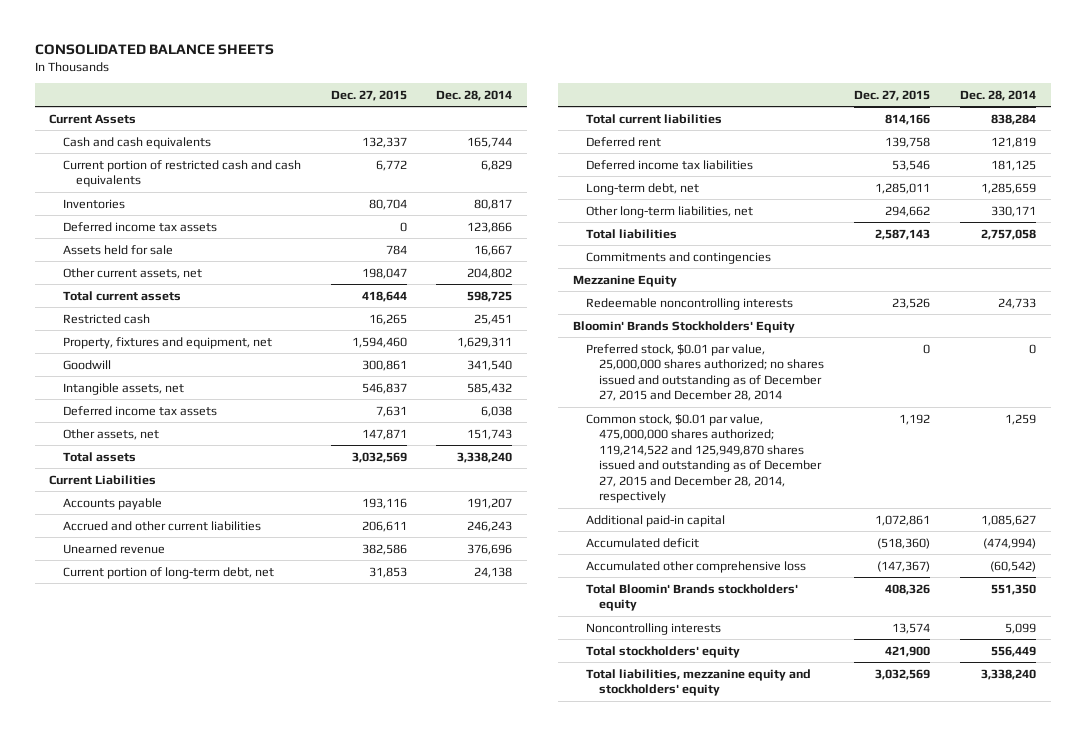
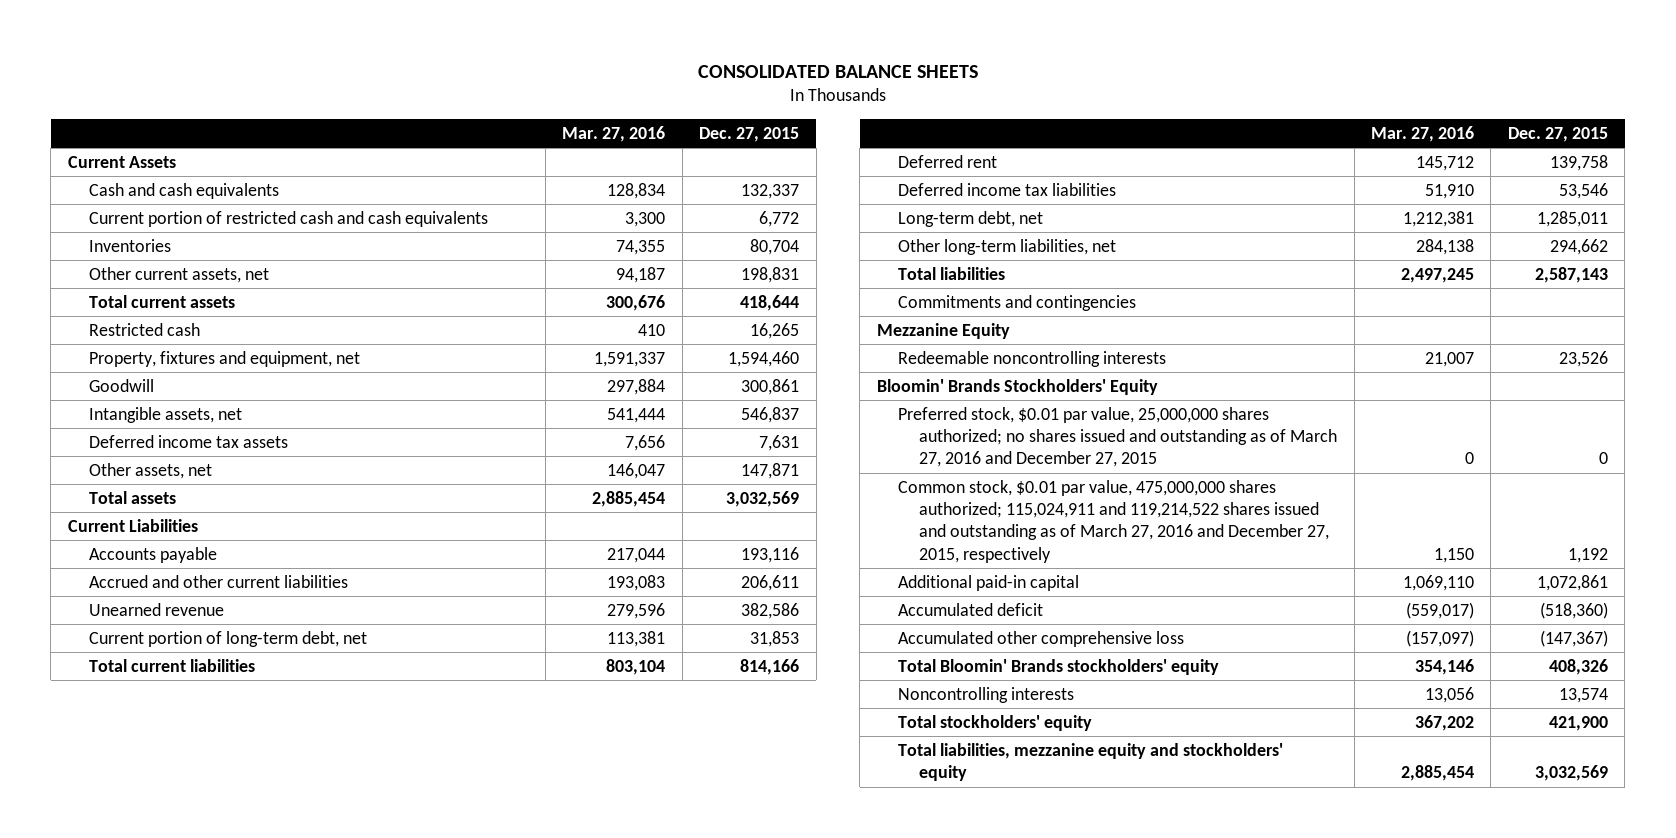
- | Dec. 27, 2015 | Dec. 28, 2014
+ | Mar. 27, 2016 | Dec. 27, 2015
- Deferred income tax assets | 0 | 123,866
- Assets held for sale | 784 | 16,667
- Other current assets, net | 198,047 | 204,802
+ Other current assets, net | 94,187 | 198,831
- Preferred stock, $0.01 par value, 25,000,000 shares authorized; no shares issued and outstanding as of December 27, 2015 and December 28, 2014 | 0 | 0
- Common stock, $0.01 par value, 475,000,000 shares authorized; 119,214,522 and 125,949,870 shares issued and outstanding as of December 27, 2015 and December 28, 2014, respectively | 1,192 | 1,259
+ Preferred stock, $0.01 par value, 25,000,000 shares authorized; no shares issued and outstanding as of March 27, 2016 and December 27, 2015 | 0 | 0
+ Common stock, $0.01 par value, 475,000,000 shares authorized; 115,024,911 and 119,214,522 shares issued and outstanding as of March 27, 2016 and December 27, 2015, respectively | 1,150 | 1,192

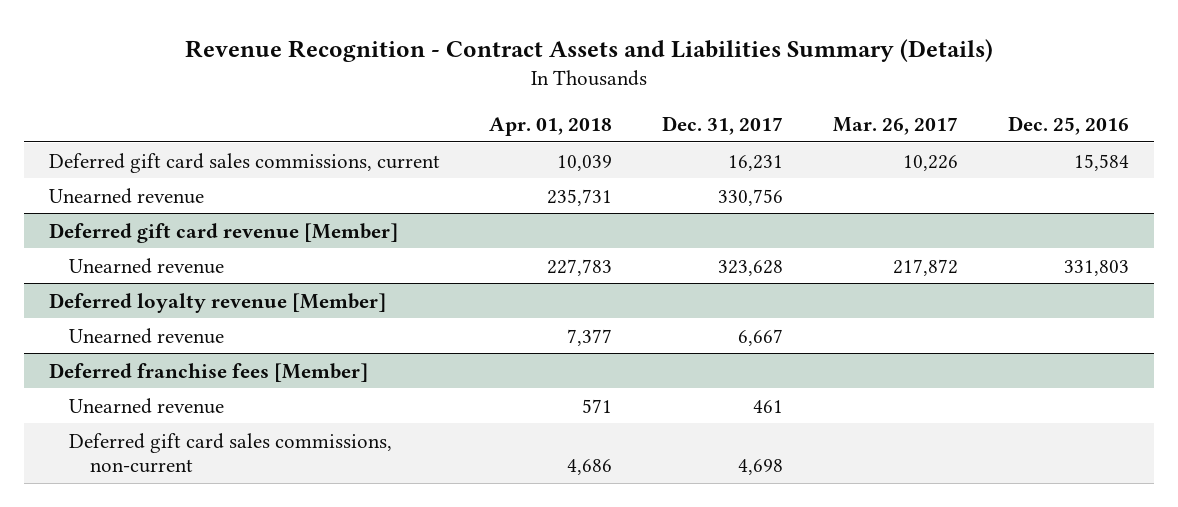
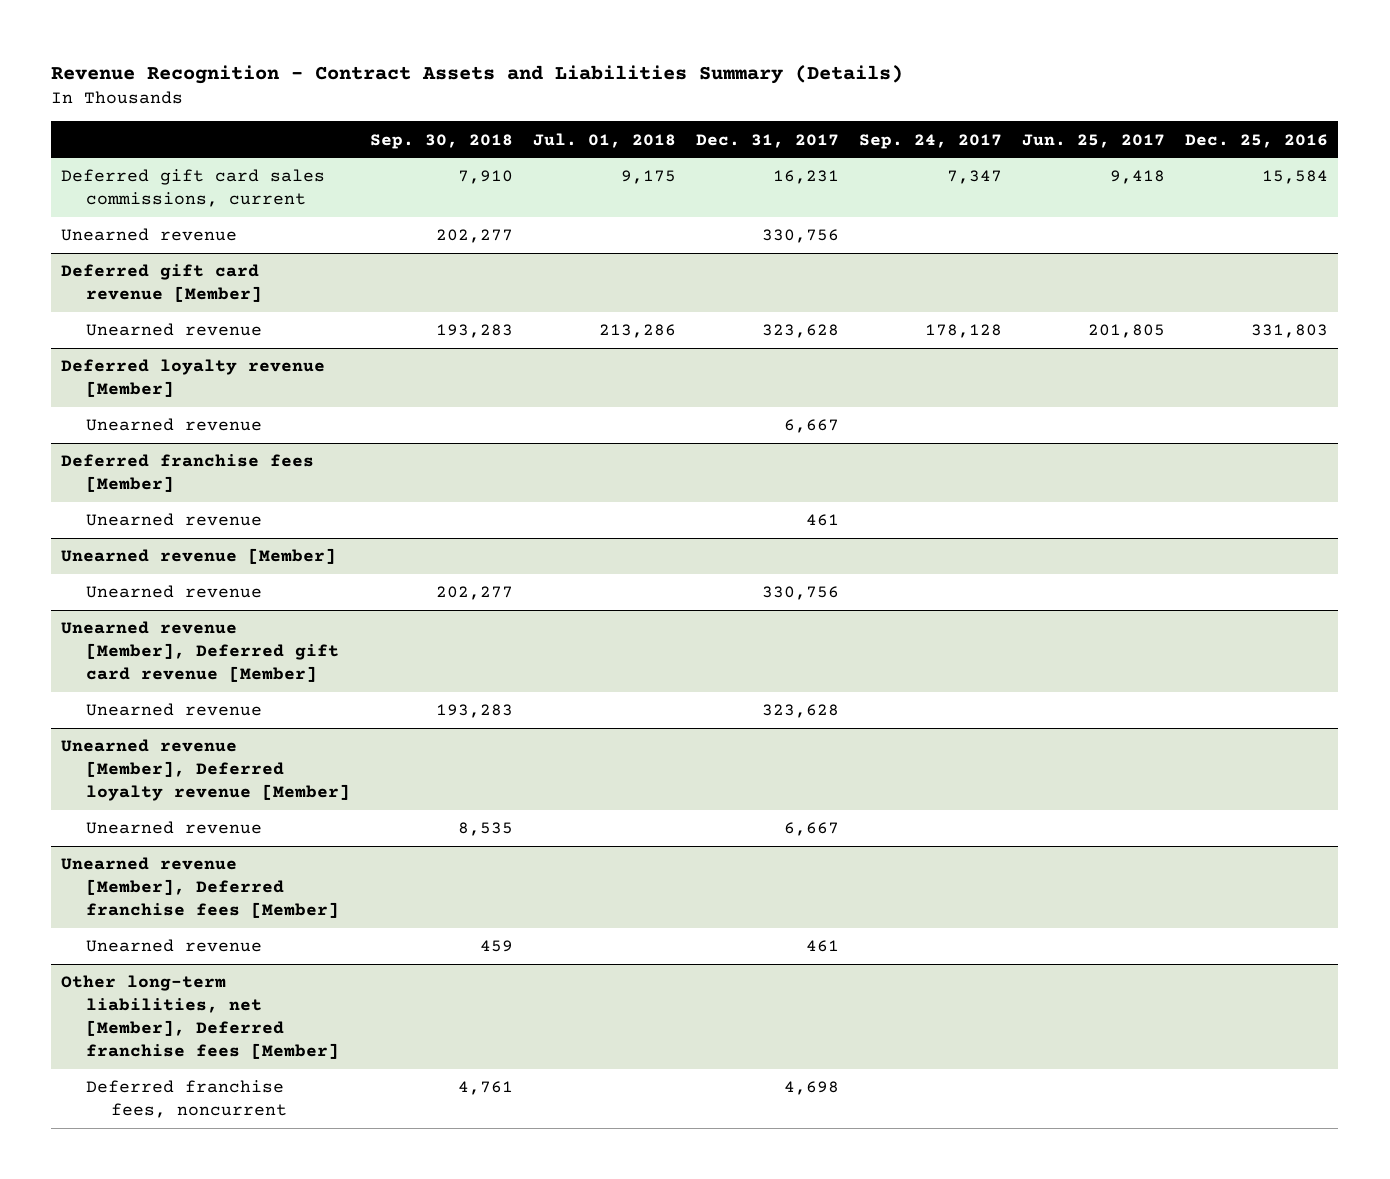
- | Apr. 01, 2018 | Dec. 31, 2017 | Mar. 26, 2017 | Dec. 25, 2016
+ | Sep. 30, 2018 | Jul. 01, 2018 | Dec. 31, 2017 | Sep. 24, 2017 | Jun. 25, 2017 | Dec. 25, 2016
@ Deferred franchise fees [Member]
- Deferred gift card sales commissions, non-current | 4,686 | 4,698 | |
+ Unearned revenue [Member]
+ Unearned revenue | 202,277 | | 330,756 | | |
+ Unearned revenue [Member], Deferred gift card revenue [Member]
+ Unearned revenue | 193,283 | | 323,628 | | |
+ Unearned revenue [Member], Deferred loyalty revenue [Member]
+ Unearned revenue | 8,535 | | 6,667 | | |
+ Unearned revenue [Member], Deferred franchise fees [Member]
+ Unearned revenue | 459 | | 461 | | |
+ Other long-term liabilities, net [Member], Deferred franchise fees [Member]
+ Deferred franchise fees, noncurrent | 4,761 | | 4,698 | | |

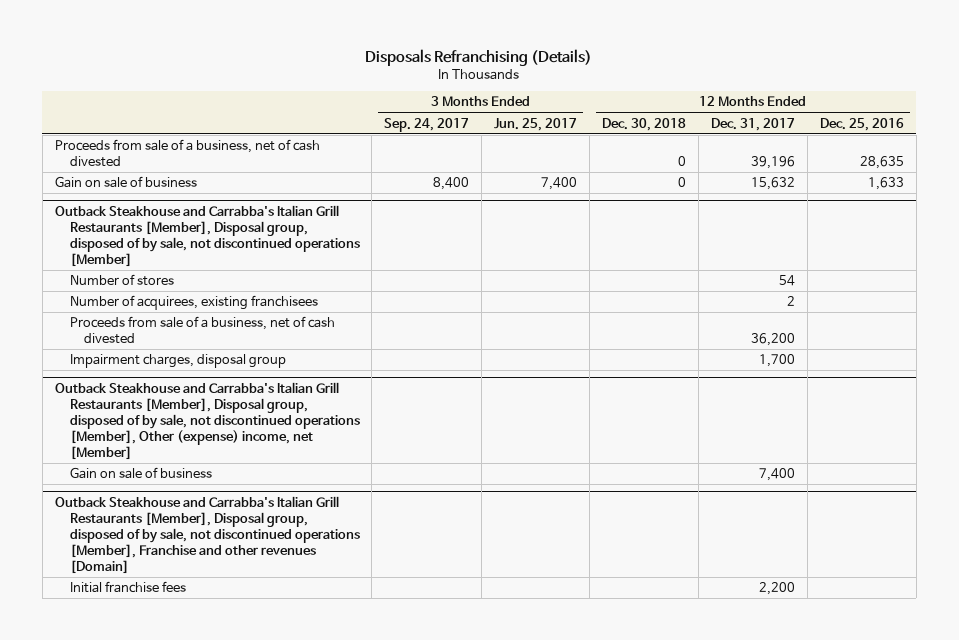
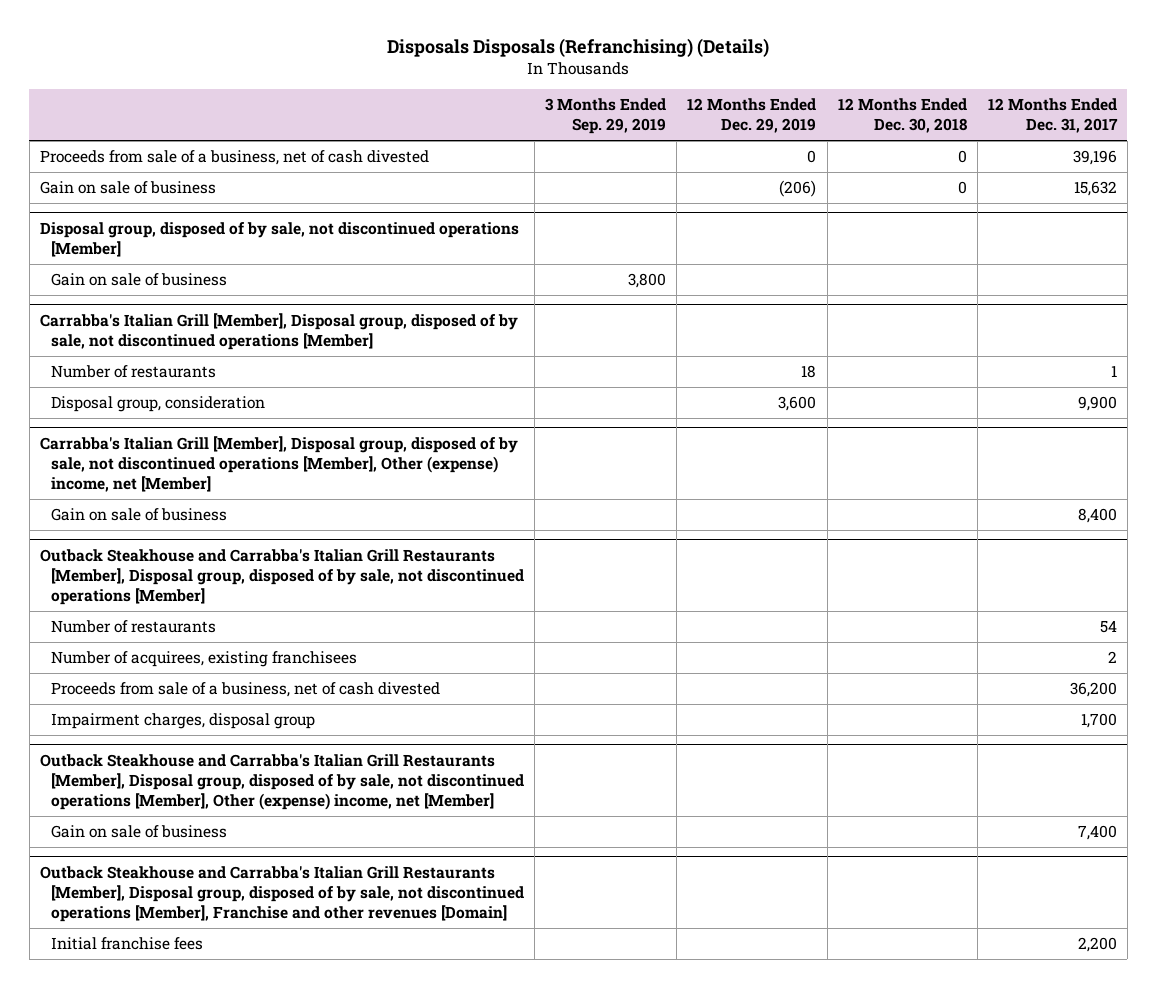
- Disposals Refranchising (Details)
+ Disposals Disposals (Refranchising) (Details)
- | 3 Months Ended Sep. 24, 2017 | 3 Months Ended Jun. 25, 2017 | 12 Months Ended Dec. 30, 2018 | 12 Months Ended Dec. 31, 2017 | 12 Months Ended Dec. 25, 2016
+ | 3 Months Ended Sep. 29, 2019 | 12 Months Ended Dec. 29, 2019 | 12 Months Ended Dec. 30, 2018 | 12 Months Ended Dec. 31, 2017
+ Disposal group, disposed of by sale, not discontinued operations [Member]
+ Gain on sale of business | 3,800 | | |
+ Carrabba's Italian Grill [Member], Disposal group, disposed of by sale, not discontinued operations [Member]
+ Number of restaurants | | 18 | | 1
+ Disposal group, consideration | | 3,600 | | 9,900
+ Carrabba's Italian Grill [Member], Disposal group, disposed of by sale, not discontinued operations [Member], Other (expense) income, net [Member]
+ Gain on sale of business | | | | 8,400
@ Outback Steakhouse and Carrabba's Italian Grill Restaurants [Member], Disposal group, disposed of by sale, not discontinued operations [Member]
- Number of stores | | | | 54 |
+ Number of restaurants | | | | 54

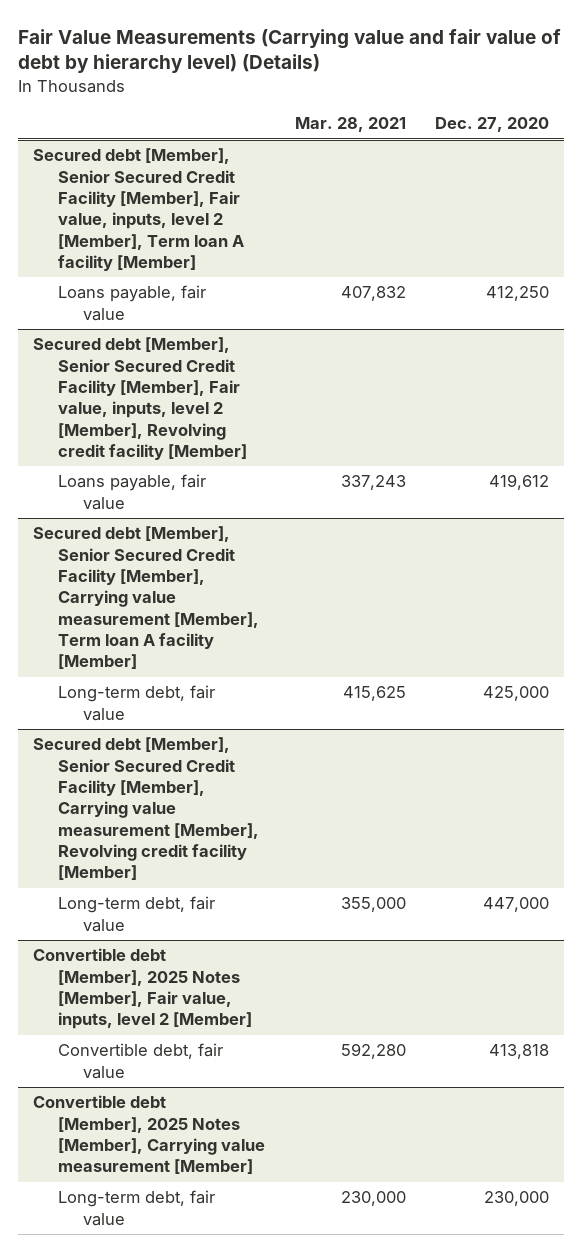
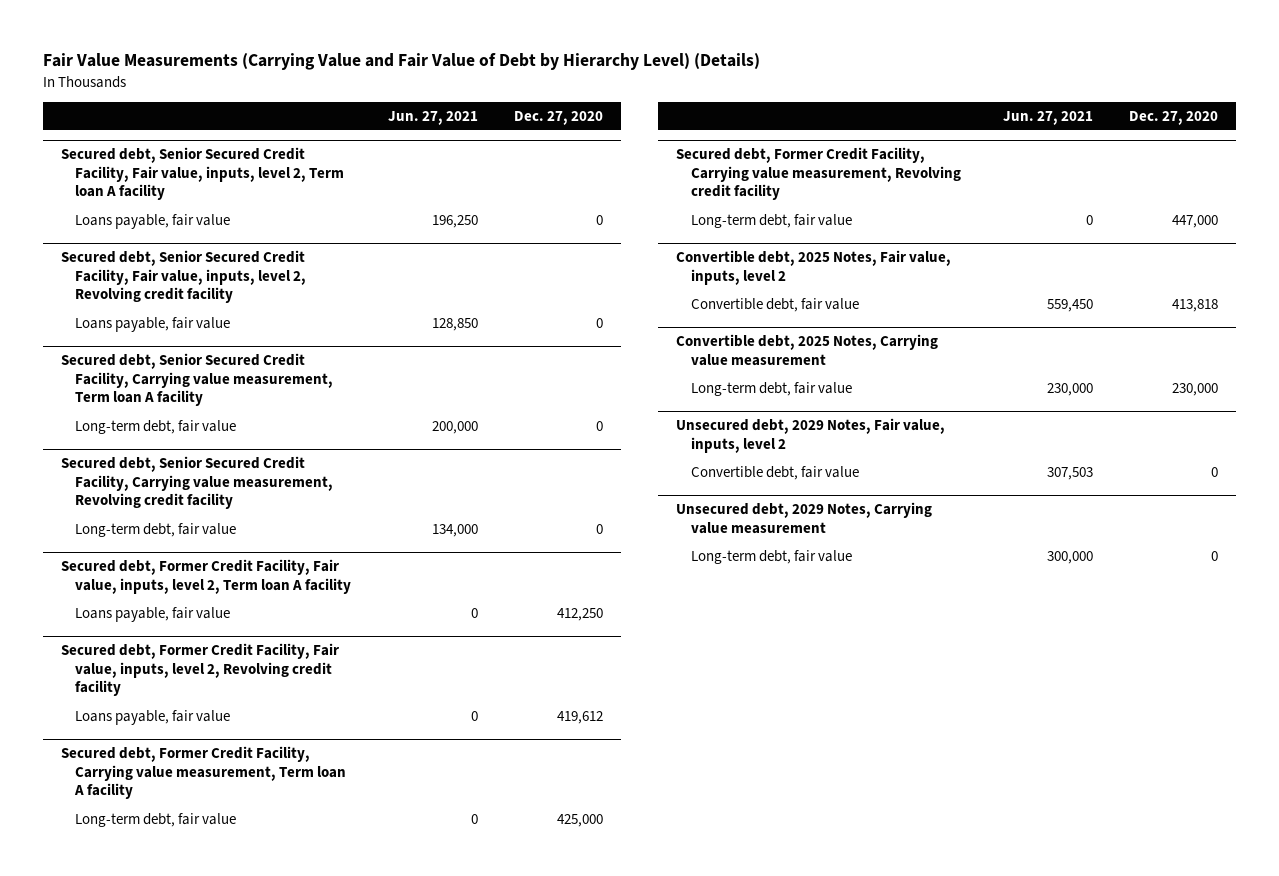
- Fair Value Measurements (Carrying value and fair value of debt by hierarchy level) (Details)
+ Fair Value Measurements (Carrying Value and Fair Value of Debt by Hierarchy Level) (Details)
- | Mar. 28, 2021 | Dec. 27, 2020
+ | Jun. 27, 2021 | Dec. 27, 2020
- Secured debt [Member], Senior Secured Credit Facility [Member], Fair value, inputs, level 2 [Member], Term loan A facility [Member]
+ Secured debt, Senior Secured Credit Facility, Fair value, inputs, level 2, Term loan A facility
+ Loans payable, fair value | 196,250 | 0
+ Secured debt, Senior Secured Credit Facility, Fair value, inputs, level 2, Revolving credit facility
+ Loans payable, fair value | 128,850 | 0
+ Secured debt, Senior Secured Credit Facility, Carrying value measurement, Term loan A facility
+ Long-term debt, fair value | 200,000 | 0
+ Secured debt, Senior Secured Credit Facility, Carrying value measurement, Revolving credit facility
+ Long-term debt, fair value | 134,000 | 0
+ Secured debt, Former Credit Facility, Fair value, inputs, level 2, Term loan A facility
- Secured debt [Member], Senior Secured Credit Facility [Member], Fair value, inputs, level 2 [Member], Revolving credit facility [Member]
+ Secured debt, Former Credit Facility, Fair value, inputs, level 2, Revolving credit facility
- Secured debt [Member], Senior Secured Credit Facility [Member], Carrying value measurement [Member], Term loan A facility [Member]
+ Secured debt, Former Credit Facility, Carrying value measurement, Term loan A facility
- Secured debt [Member], Senior Secured Credit Facility [Member], Carrying value measurement [Member], Revolving credit facility [Member]
+ Secured debt, Former Credit Facility, Carrying value measurement, Revolving credit facility
- Convertible debt [Member], 2025 Notes [Member], Fair value, inputs, level 2 [Member]
+ Convertible debt, 2025 Notes, Fair value, inputs, level 2
- Convertible debt [Member], 2025 Notes [Member], Carrying value measurement [Member]
+ Convertible debt, 2025 Notes, Carrying value measurement
+ Unsecured debt, 2029 Notes, Fair value, inputs, level 2
+ Convertible debt, fair value | 307,503 | 0
+ Unsecured debt, 2029 Notes, Carrying value measurement
+ Long-term debt, fair value | 300,000 | 0

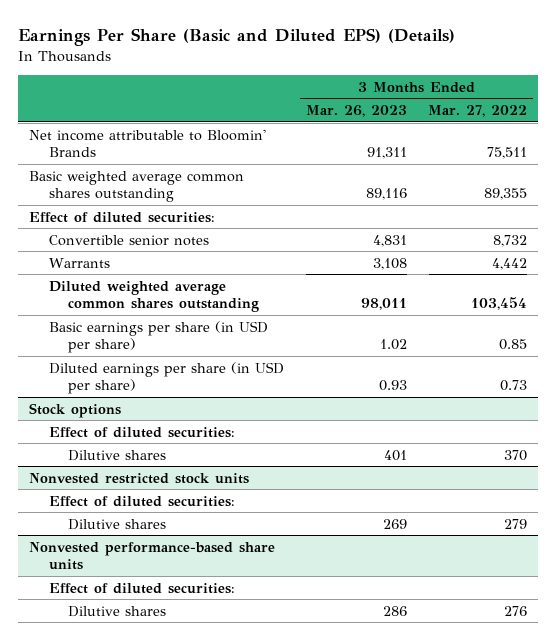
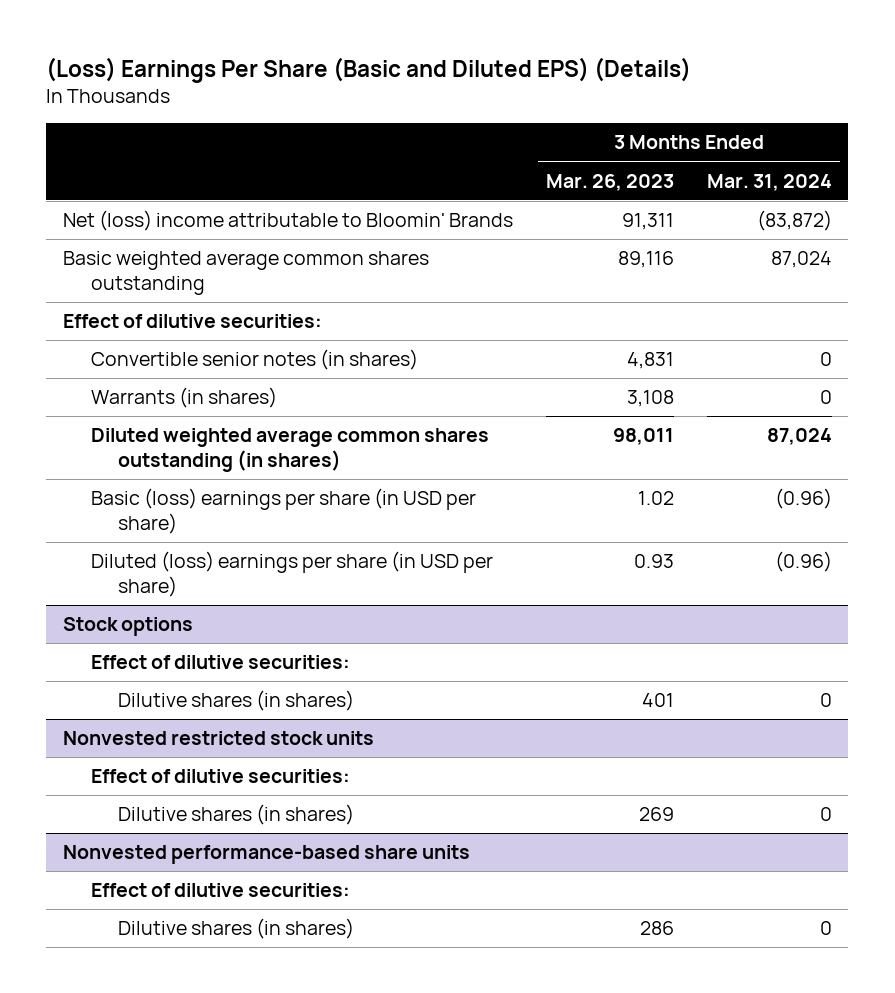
- Earnings Per Share (Basic and Diluted EPS) (Details)
+ (Loss) Earnings Per Share (Basic and Diluted EPS) (Details)
- | 3 Months Ended Mar. 26, 2023 | 3 Months Ended Mar. 27, 2022
+ | 3 Months Ended Mar. 26, 2023 | 3 Months Ended Mar. 31, 2024
- Net income attributable to Bloomin' Brands | 91,311 | 75,511
+ Net (loss) income attributable to Bloomin' Brands | 91,311 | (83,872)
- Effect of diluted securities:
- Convertible senior notes | 4,831 | 8,732
- Warrants | 3,108 | 4,442
- Diluted weighted average common shares outstanding | 98,011 | 103,454
- Basic earnings per share (in USD per share) | 1.02 | 0.85
- Diluted earnings per share (in USD per share) | 0.93 | 0.73
+ Effect of dilutive securities:
+ Convertible senior notes (in shares) | 4,831 | 0
+ Warrants (in shares) | 3,108 | 0
+ Diluted weighted average common shares outstanding (in shares) | 98,011 | 87,024
+ Basic (loss) earnings per share (in USD per share) | 1.02 | (0.96)
+ Diluted (loss) earnings per share (in USD per share) | 0.93 | (0.96)
@ Stock options
- Effect of diluted securities:
- Dilutive shares | 401 | 370
+ Effect of dilutive securities:
+ Dilutive shares (in shares) | 401 | 0
@ Nonvested restricted stock units
- Effect of diluted securities:
- Dilutive shares | 269 | 279
+ Effect of dilutive securities:
+ Dilutive shares (in shares) | 269 | 0
@ Nonvested performance-based share units
- Effect of diluted securities:
- Dilutive shares | 286 | 276
+ Effect of dilutive securities:
+ Dilutive shares (in shares) | 286 | 0

